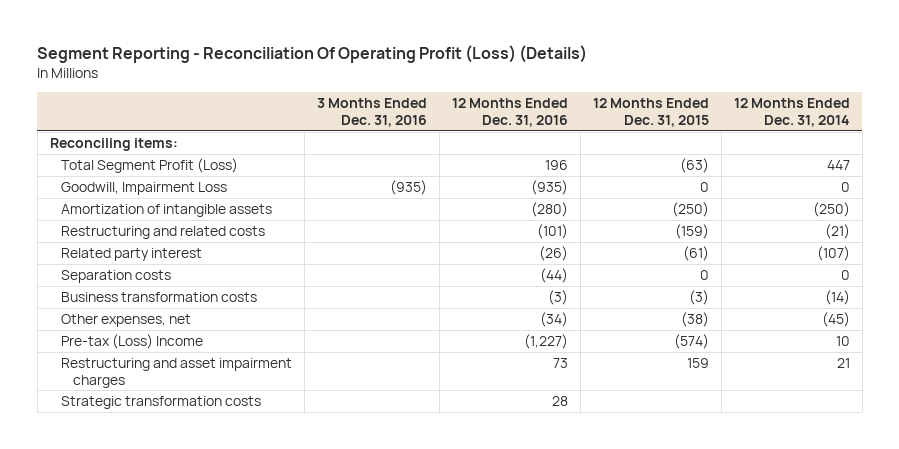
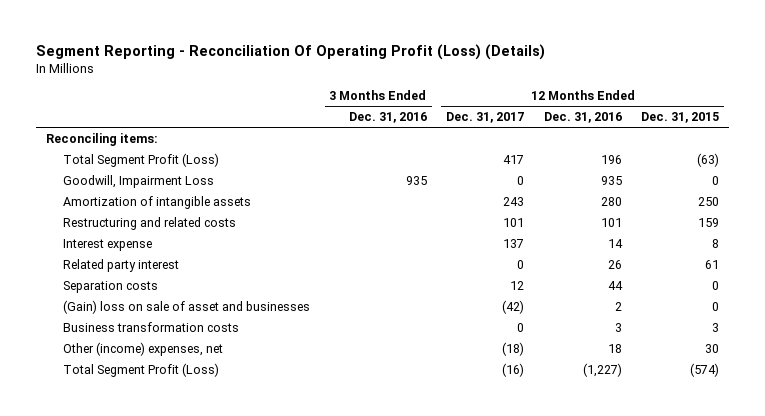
- | 3 Months Ended Dec. 31, 2016 | 12 Months Ended Dec. 31, 2016 | 12 Months Ended Dec. 31, 2015 | 12 Months Ended Dec. 31, 2014
+ | 3 Months Ended Dec. 31, 2016 | 12 Months Ended Dec. 31, 2017 | 12 Months Ended Dec. 31, 2016 | 12 Months Ended Dec. 31, 2015
- Goodwill, Impairment Loss | (935) | (935) | 0 | 0
- Amortization of intangible assets | | (280) | (250) | (250)
- Restructuring and related costs | | (101) | (159) | (21)
- Related party interest | | (26) | (61) | (107)
- Separation costs | | (44) | 0 | 0
- Business transformation costs | | (3) | (3) | (14)
- Other expenses, net | | (34) | (38) | (45)
- Pre-tax (Loss) Income | | (1,227) | (574) | 10
- Restructuring and asset impairment charges | | 73 | 159 | 21
- Strategic transformation costs | | 28 | |
+ Goodwill, Impairment Loss | 935 | 0 | 935 | 0
+ Amortization of intangible assets | | 243 | 280 | 250
+ Restructuring and related costs | | 101 | 101 | 159
+ Interest expense | | 137 | 14 | 8
+ Related party interest | | 0 | 26 | 61
+ Separation costs | | 12 | 44 | 0
+ (Gain) loss on sale of asset and businesses | | (42) | 2 | 0
+ Business transformation costs | | 0 | 3 | 3
+ Other (income) expenses, net | | (18) | 18 | 30
+ Total Segment Profit (Loss) | | (16) | (1,227) | (574)

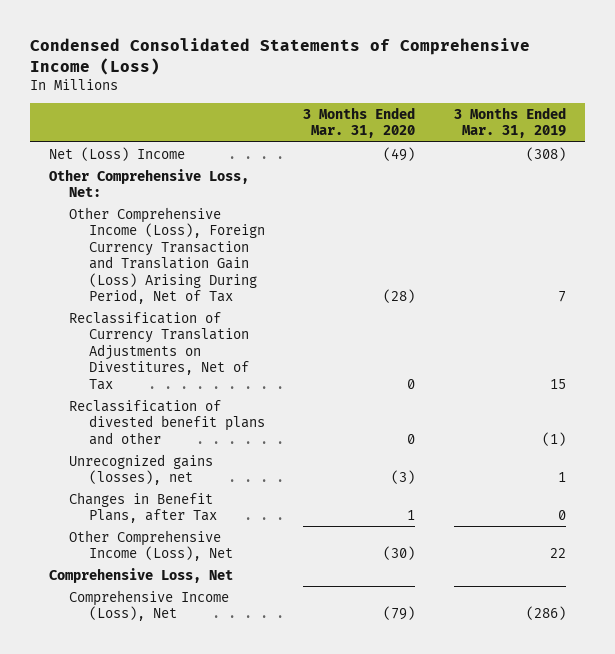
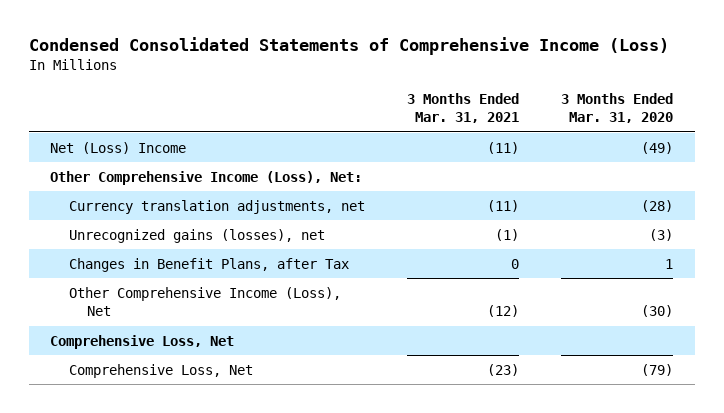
- | 3 Months Ended Mar. 31, 2020 | 3 Months Ended Mar. 31, 2019
+ | 3 Months Ended Mar. 31, 2021 | 3 Months Ended Mar. 31, 2020
- Other Comprehensive Loss, Net:
- Other Comprehensive Income (Loss), Foreign Currency Transaction and Translation Gain (Loss) Arising During Period, Net of Tax | (28) | 7
- Reclassification of Currency Translation Adjustments on Divestitures, Net of Tax | 0 | 15
- Reclassification of divested benefit plans and other | 0 | (1)
+ Other Comprehensive Income (Loss), Net:
+ Currency translation adjustments, net | (11) | (28)
- Comprehensive Income (Loss), Net | (79) | (286)
+ Comprehensive Loss, Net | (23) | (79)

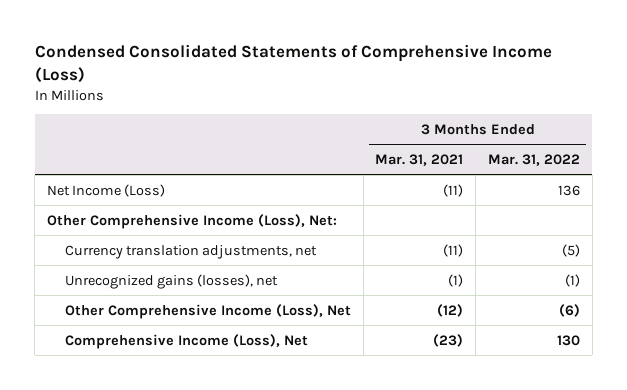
- | 3 Months Ended Mar. 31, 2021 | 3 Months Ended Mar. 31, 2020
+ | 3 Months Ended Mar. 31, 2021 | 3 Months Ended Mar. 31, 2022
- Net (Loss) Income | (11) | (49)
+ Net Income (Loss) | (11) | 136
- Changes in Benefit Plans, after Tax | 0 | 1
- Comprehensive Loss, Net
- Comprehensive Loss, Net | (23) | (79)
+ Comprehensive Income (Loss), Net | (23) | 130

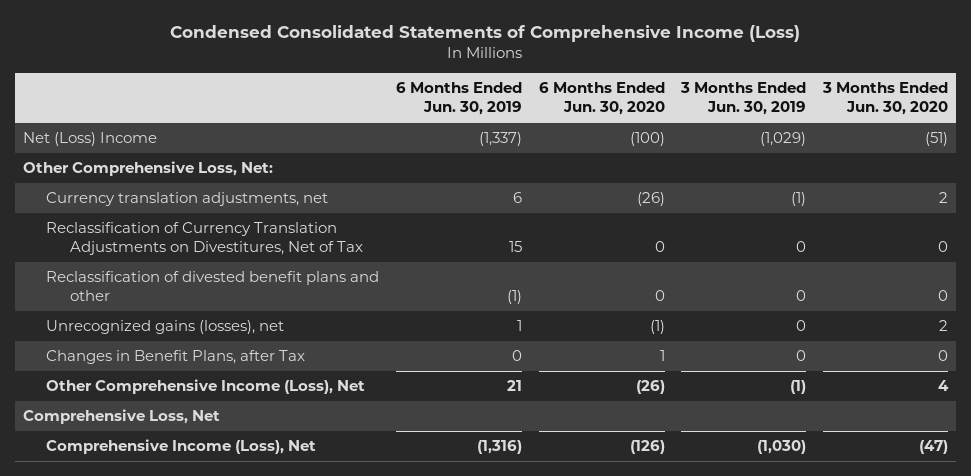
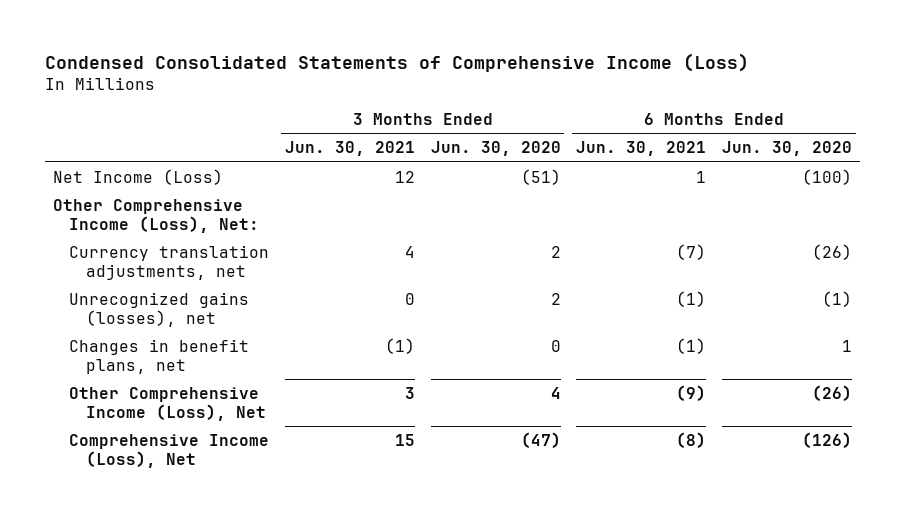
- | 6 Months Ended Jun. 30, 2019 | 6 Months Ended Jun. 30, 2020 | 3 Months Ended Jun. 30, 2019 | 3 Months Ended Jun. 30, 2020
+ | 3 Months Ended Jun. 30, 2021 | 3 Months Ended Jun. 30, 2020 | 6 Months Ended Jun. 30, 2021 | 6 Months Ended Jun. 30, 2020
- Net (Loss) Income | (1,337) | (100) | (1,029) | (51)
- Other Comprehensive Loss, Net:
+ Net Income (Loss) | 12 | (51) | 1 | (100)
+ Other Comprehensive Income (Loss), Net:
- Reclassification of Currency Translation Adjustments on Divestitures, Net of Tax | 15 | 0 | 0 | 0
- Reclassification of divested benefit plans and other | (1) | 0 | 0 | 0
- Changes in Benefit Plans, after Tax | 0 | 1 | 0 | 0
+ Changes in benefit plans, net | (1) | 0 | (1) | 1
- Comprehensive Loss, Net

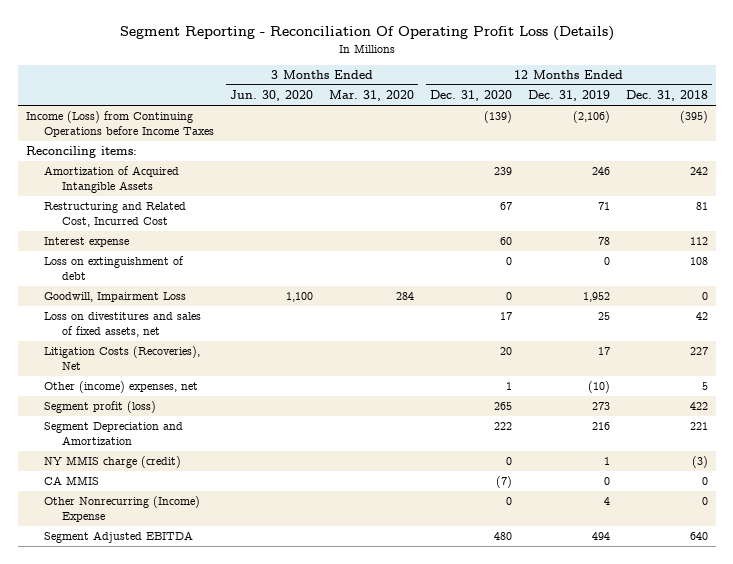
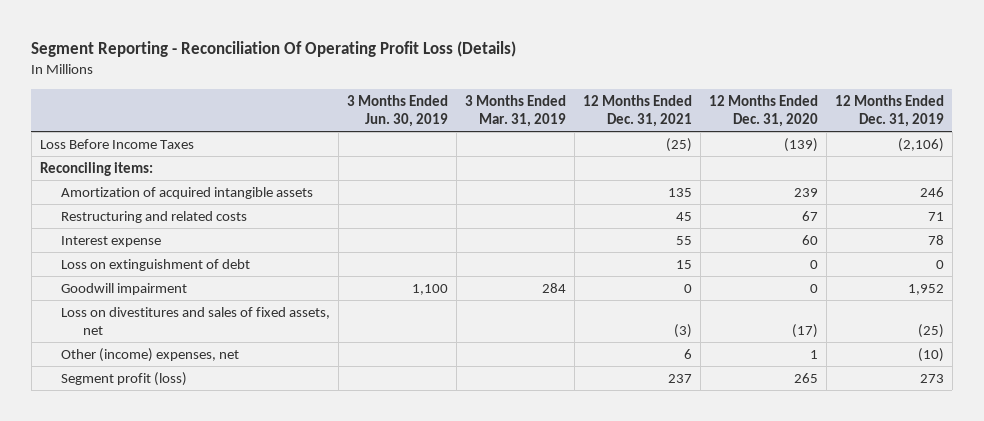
- | 3 Months Ended Jun. 30, 2020 | 3 Months Ended Mar. 31, 2020 | 12 Months Ended Dec. 31, 2020 | 12 Months Ended Dec. 31, 2019 | 12 Months Ended Dec. 31, 2018
+ | 3 Months Ended Jun. 30, 2019 | 3 Months Ended Mar. 31, 2019 | 12 Months Ended Dec. 31, 2021 | 12 Months Ended Dec. 31, 2020 | 12 Months Ended Dec. 31, 2019
- Income (Loss) from Continuing Operations before Income Taxes | | | (139) | (2,106) | (395)
+ Loss Before Income Taxes | | | (25) | (139) | (2,106)
- Amortization of Acquired Intangible Assets | | | 239 | 246 | 242
- Restructuring and Related Cost, Incurred Cost | | | 67 | 71 | 81
+ Amortization of acquired intangible assets | | | 135 | 239 | 246
+ Restructuring and related costs | | | 45 | 67 | 71
- Goodwill, Impairment Loss | 1,100 | 284 | 0 | 1,952 | 0
- Loss on divestitures and sales of fixed assets, net | | | 17 | 25 | 42
- Litigation Costs (Recoveries), Net | | | 20 | 17 | 227
+ Goodwill impairment | 1,100 | 284 | 0 | 0 | 1,952
+ Loss on divestitures and sales of fixed assets, net | | | (3) | (17) | (25)
- Segment Depreciation and Amortization | | | 222 | 216 | 221
- NY MMIS charge (credit) | | | 0 | 1 | (3)
- CA MMIS | | | (7) | 0 | 0
- Other Nonrecurring (Income) Expense | | | 0 | 4 | 0
- Segment Adjusted EBITDA | | | 480 | 494 | 640

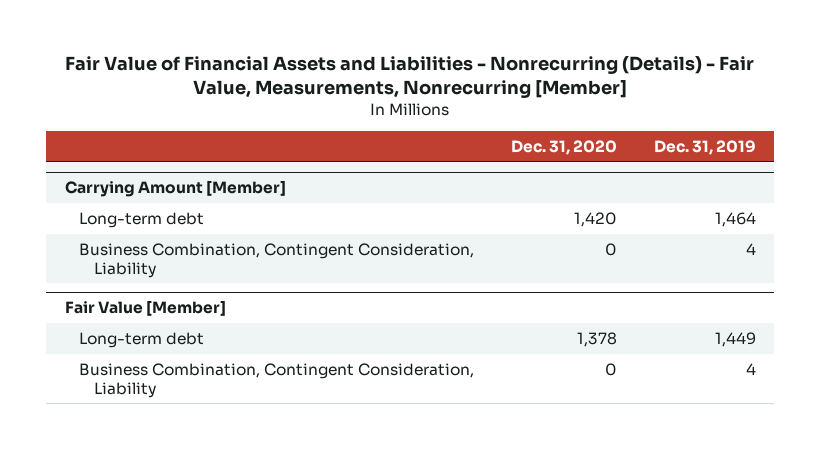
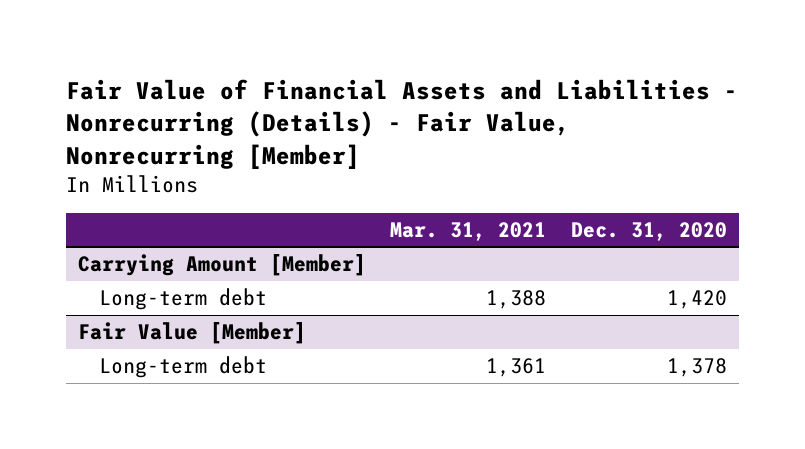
- Fair Value of Financial Assets and Liabilities - Nonrecurring (Details) - Fair Value, Measurements, Nonrecurring [Member]
+ Fair Value of Financial Assets and Liabilities - Nonrecurring (Details) - Fair Value, Nonrecurring [Member]
- | Dec. 31, 2020 | Dec. 31, 2019
+ | Mar. 31, 2021 | Dec. 31, 2020
@ Carrying Amount [Member]
- Business Combination, Contingent Consideration, Liability | 0 | 4
@ Fair Value [Member]
- Business Combination, Contingent Consideration, Liability | 0 | 4

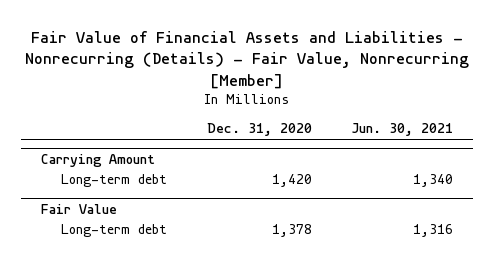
- | Mar. 31, 2021 | Dec. 31, 2020
+ | Dec. 31, 2020 | Jun. 30, 2021
- Carrying Amount [Member]
+ Carrying Amount
- Fair Value [Member]
+ Fair Value

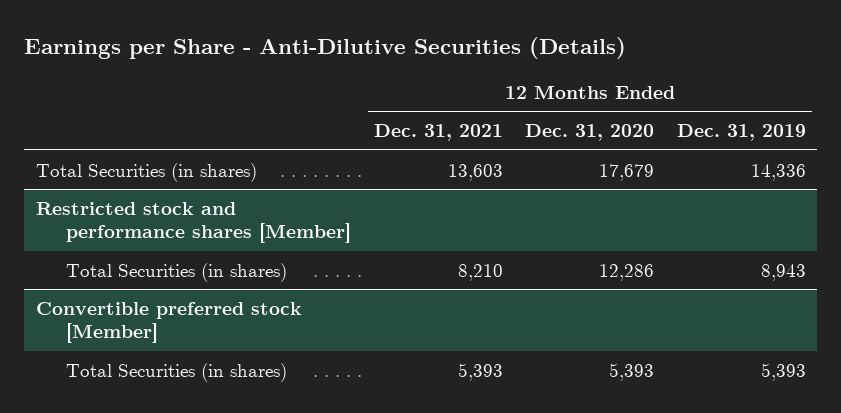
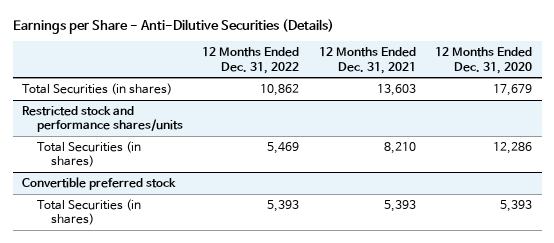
- | 12 Months Ended Dec. 31, 2021 | 12 Months Ended Dec. 31, 2020 | 12 Months Ended Dec. 31, 2019
+ | 12 Months Ended Dec. 31, 2022 | 12 Months Ended Dec. 31, 2021 | 12 Months Ended Dec. 31, 2020
- Restricted stock and performance shares [Member]
+ Restricted stock and performance shares/units
- Convertible preferred stock [Member]
+ Convertible preferred stock

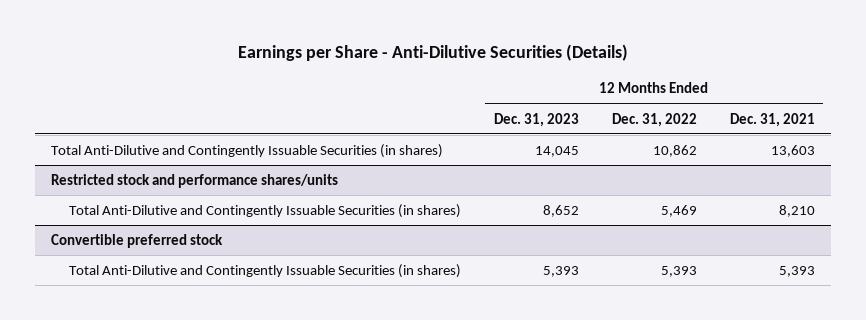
- | 12 Months Ended Dec. 31, 2022 | 12 Months Ended Dec. 31, 2021 | 12 Months Ended Dec. 31, 2020
+ | 12 Months Ended Dec. 31, 2023 | 12 Months Ended Dec. 31, 2022 | 12 Months Ended Dec. 31, 2021
- Total Securities (in shares) | 10,862 | 13,603 | 17,679
+ Total Anti-Dilutive and Contingently Issuable Securities (in shares) | 14,045 | 10,862 | 13,603
@ Restricted stock and performance shares/units
- Total Securities (in shares) | 5,469 | 8,210 | 12,286
+ Total Anti-Dilutive and Contingently Issuable Securities (in shares) | 8,652 | 5,469 | 8,210
@ Convertible preferred stock
- Total Securities (in shares) | 5,393 | 5,393 | 5,393
+ Total Anti-Dilutive and Contingently Issuable Securities (in shares) | 5,393 | 5,393 | 5,393

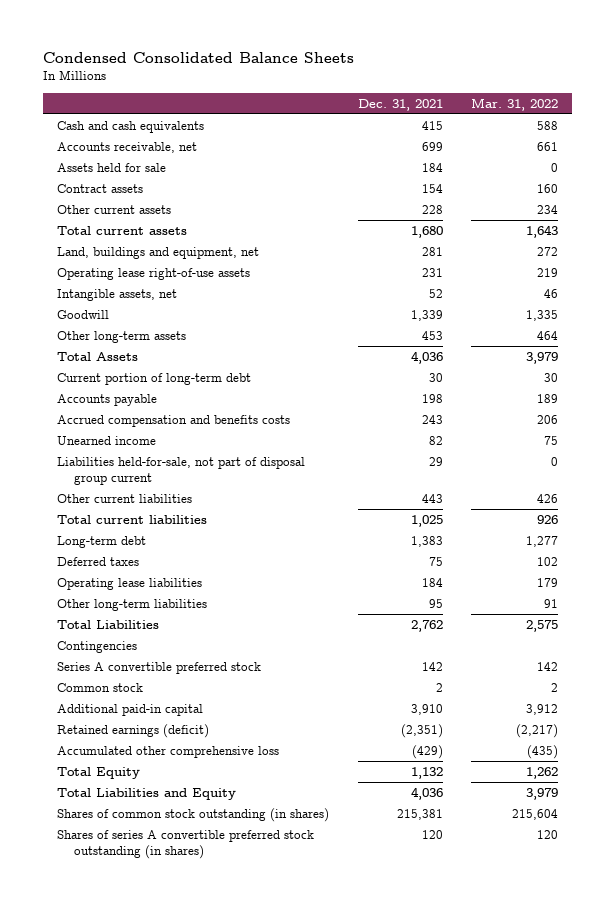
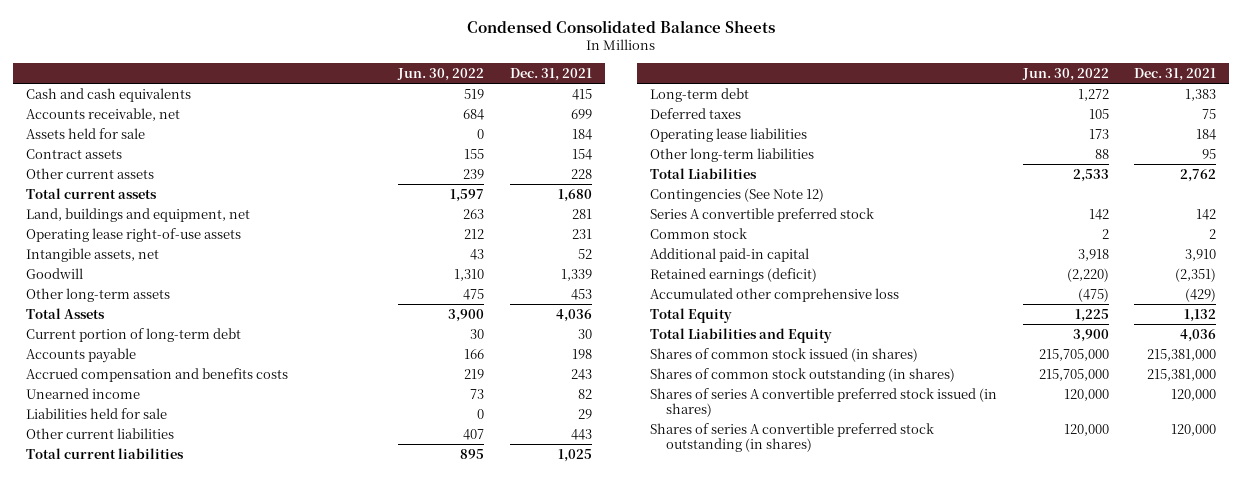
- | Dec. 31, 2021 | Mar. 31, 2022
+ | Jun. 30, 2022 | Dec. 31, 2021
- Liabilities held-for-sale, not part of disposal group current | 29 | 0
+ Liabilities held for sale | 0 | 29
- Contingencies
+ Contingencies (See Note 12)
- Shares of common stock outstanding (in shares) | 215,381 | 215,604
- Shares of series A convertible preferred stock outstanding (in shares) | 120 | 120
+ Shares of common stock issued (in shares) | 215,705,000 | 215,381,000
+ Shares of common stock outstanding (in shares) | 215,705,000 | 215,381,000
+ Shares of series A convertible preferred stock issued (in shares) | 120,000 | 120,000
+ Shares of series A convertible preferred stock outstanding (in shares) | 120,000 | 120,000

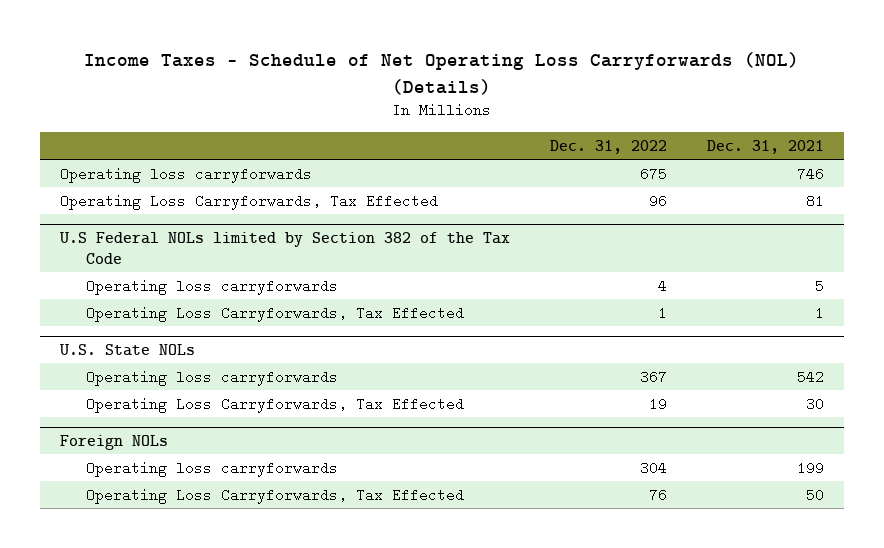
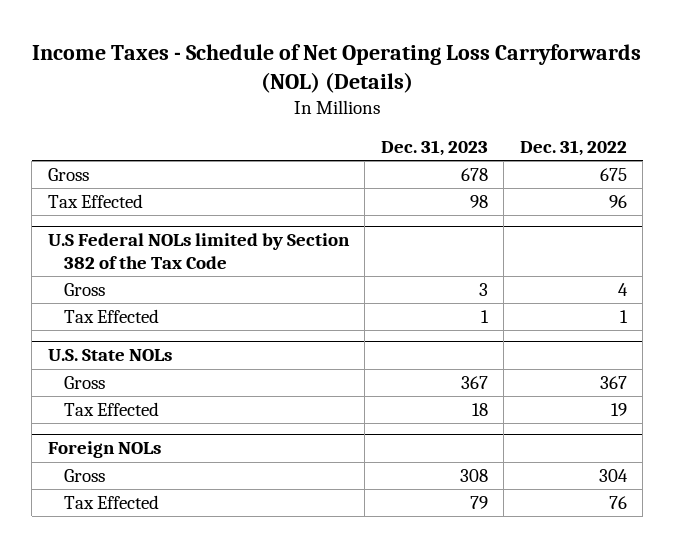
- | Dec. 31, 2022 | Dec. 31, 2021
+ | Dec. 31, 2023 | Dec. 31, 2022
- Operating loss carryforwards | 675 | 746
- Operating Loss Carryforwards, Tax Effected | 96 | 81
+ Gross | 678 | 675
+ Tax Effected | 98 | 96
@ U.S Federal NOLs limited by Section 382 of the Tax Code
- Operating loss carryforwards | 4 | 5
- Operating Loss Carryforwards, Tax Effected | 1 | 1
+ Gross | 3 | 4
+ Tax Effected | 1 | 1
@ U.S. State NOLs
- Operating loss carryforwards | 367 | 542
- Operating Loss Carryforwards, Tax Effected | 19 | 30
+ Gross | 367 | 367
+ Tax Effected | 18 | 19
@ Foreign NOLs
- Operating loss carryforwards | 304 | 199
- Operating Loss Carryforwards, Tax Effected | 76 | 50
+ Gross | 308 | 304
+ Tax Effected | 79 | 76

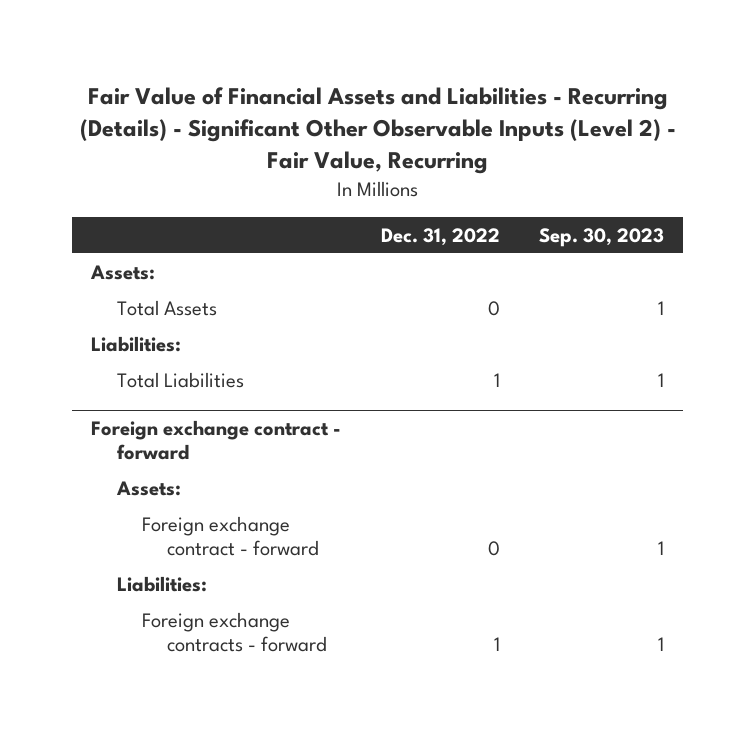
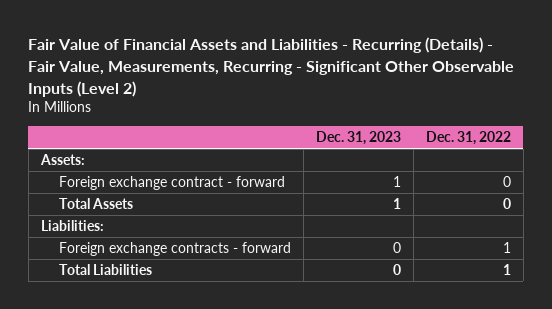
- Fair Value of Financial Assets and Liabilities - Recurring (Details) - Significant Other Observable Inputs (Level 2) - Fair Value, Recurring
+ Fair Value of Financial Assets and Liabilities - Recurring (Details) - Fair Value, Measurements, Recurring - Significant Other Observable Inputs (Level 2)
- | Dec. 31, 2022 | Sep. 30, 2023
+ | Dec. 31, 2023 | Dec. 31, 2022
- Liabilities:
- Foreign exchange contract - forward
- Assets:
moved down: Total Assets | 1 | 0
moved down: Total Liabilities | 0 | 1

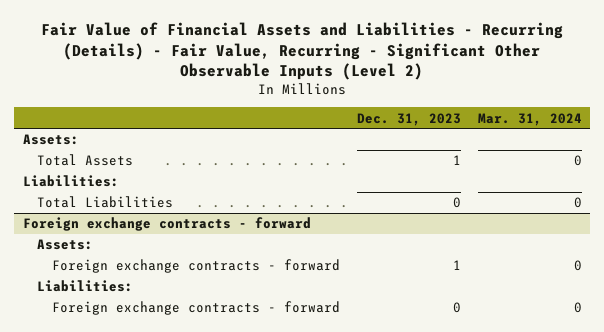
- Fair Value of Financial Assets and Liabilities - Recurring (Details) - Fair Value, Measurements, Recurring - Significant Other Observable Inputs (Level 2)
+ Fair Value of Financial Assets and Liabilities - Recurring (Details) - Fair Value, Recurring - Significant Other Observable Inputs (Level 2)
- | Dec. 31, 2023 | Dec. 31, 2022
+ | Dec. 31, 2023 | Mar. 31, 2024
- Foreign exchange contract - forward | 1 | 0
- Foreign exchange contracts - forward | 0 | 1
+ Foreign exchange contracts - forward
+ Assets:
+ Foreign exchange contracts - forward | 1 | 0
+ Liabilities:
+ Foreign exchange contracts - forward | 0 | 0

